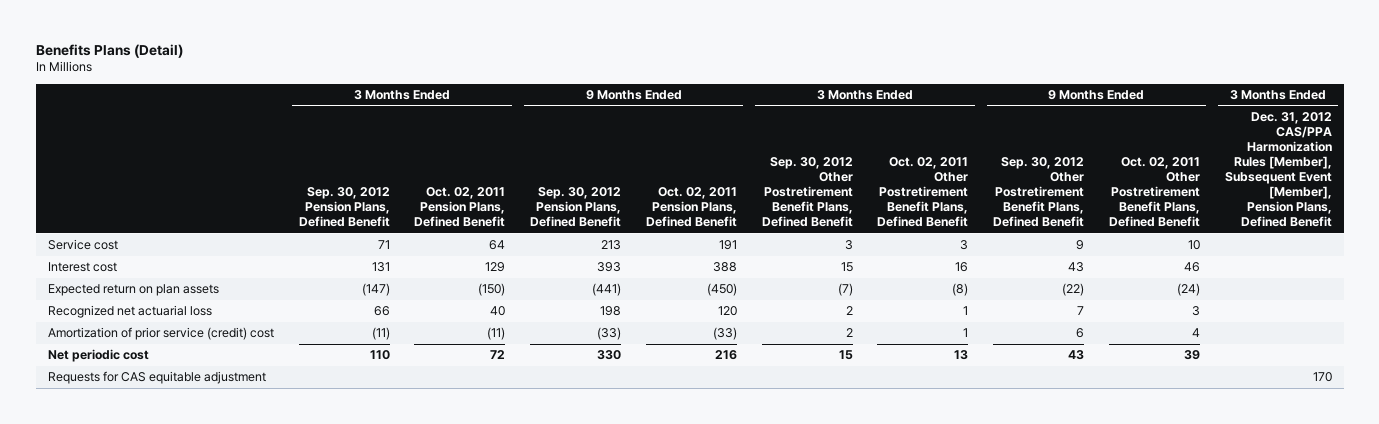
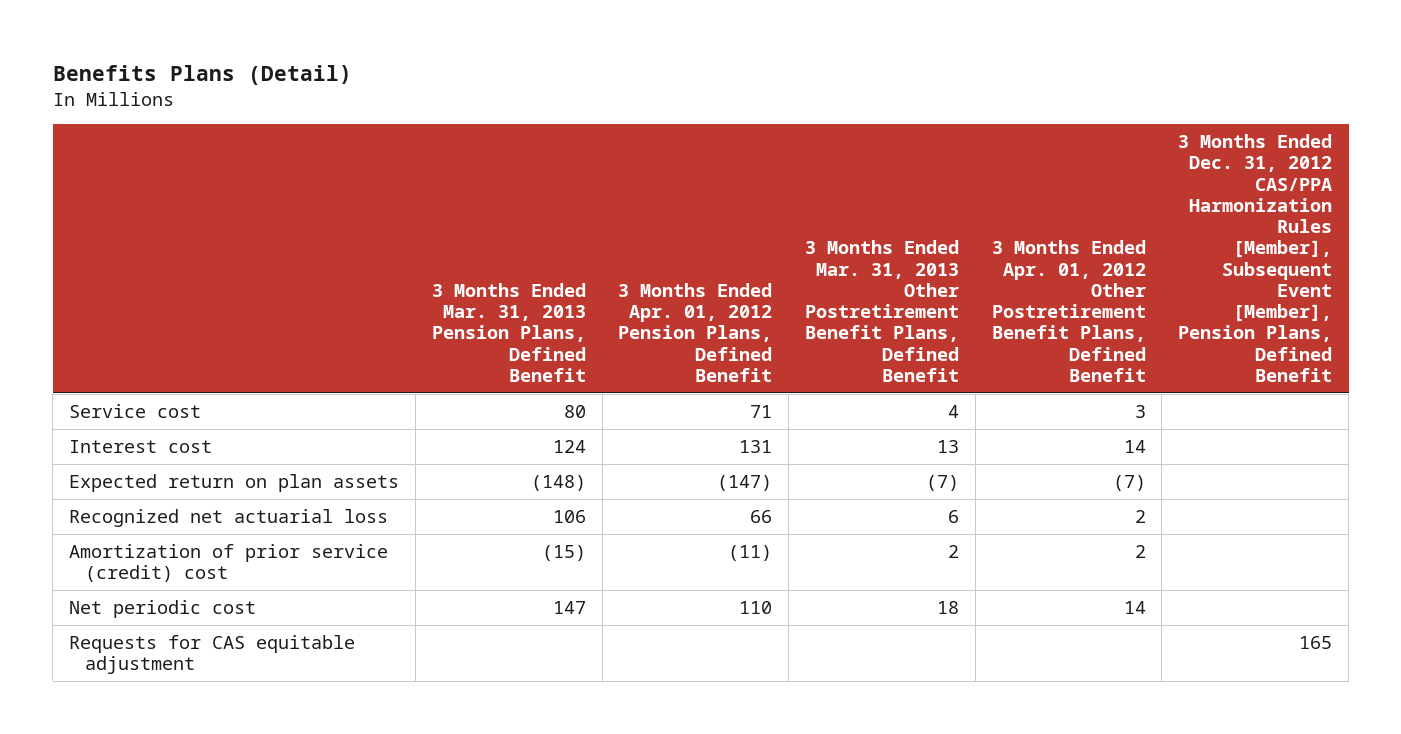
- | 3 Months Ended Sep. 30, 2012 Pension Plans, Defined Benefit | 3 Months Ended Oct. 02, 2011 Pension Plans, Defined Benefit | 9 Months Ended Sep. 30, 2012 Pension Plans, Defined Benefit | 9 Months Ended Oct. 02, 2011 Pension Plans, Defined Benefit | 3 Months Ended Sep. 30, 2012 Other Postretirement Benefit Plans, Defined Benefit | 3 Months Ended Oct. 02, 2011 Other Postretirement Benefit Plans, Defined Benefit | 9 Months Ended Sep. 30, 2012 Other Postretirement Benefit Plans, Defined Benefit | 9 Months Ended Oct. 02, 2011 Other Postretirement Benefit Plans, Defined Benefit | 3 Months Ended Dec. 31, 2012 CAS/PPA Harmonization Rules [Member], Subsequent Event [Member], Pension Plans, Defined Benefit
+ | 3 Months Ended Mar. 31, 2013 Pension Plans, Defined Benefit | 3 Months Ended Apr. 01, 2012 Pension Plans, Defined Benefit | 3 Months Ended Mar. 31, 2013 Other Postretirement Benefit Plans, Defined Benefit | 3 Months Ended Apr. 01, 2012 Other Postretirement Benefit Plans, Defined Benefit | 3 Months Ended Dec. 31, 2012 CAS/PPA Harmonization Rules [Member], Subsequent Event [Member], Pension Plans, Defined Benefit
- Requests for CAS equitable adjustment | | | | | | | | | 170
+ Requests for CAS equitable adjustment | | | | | 165

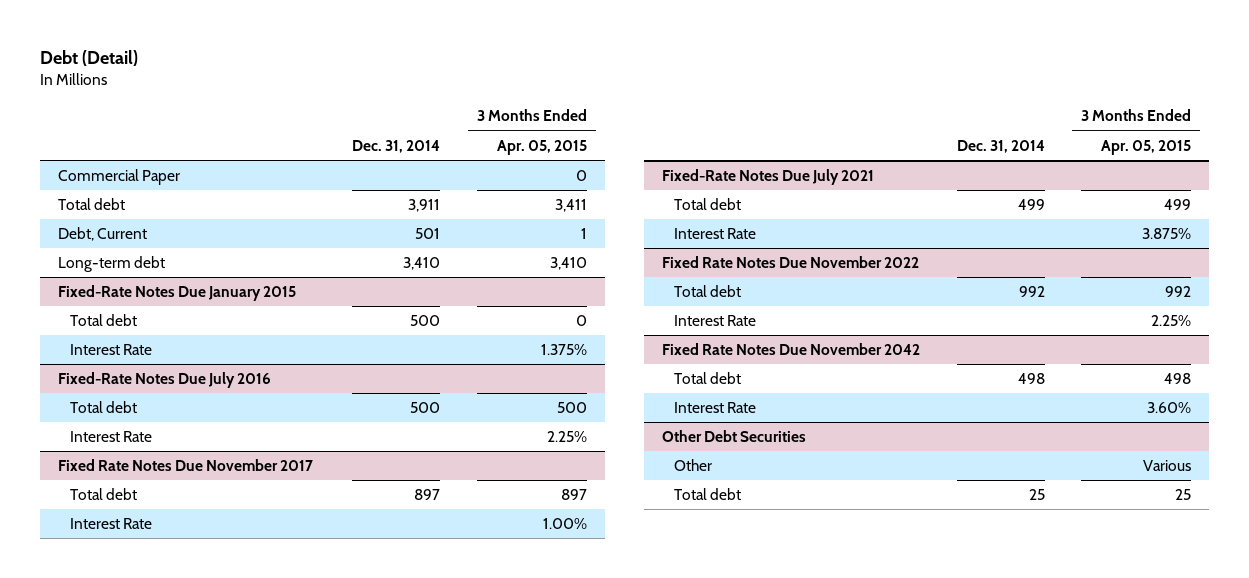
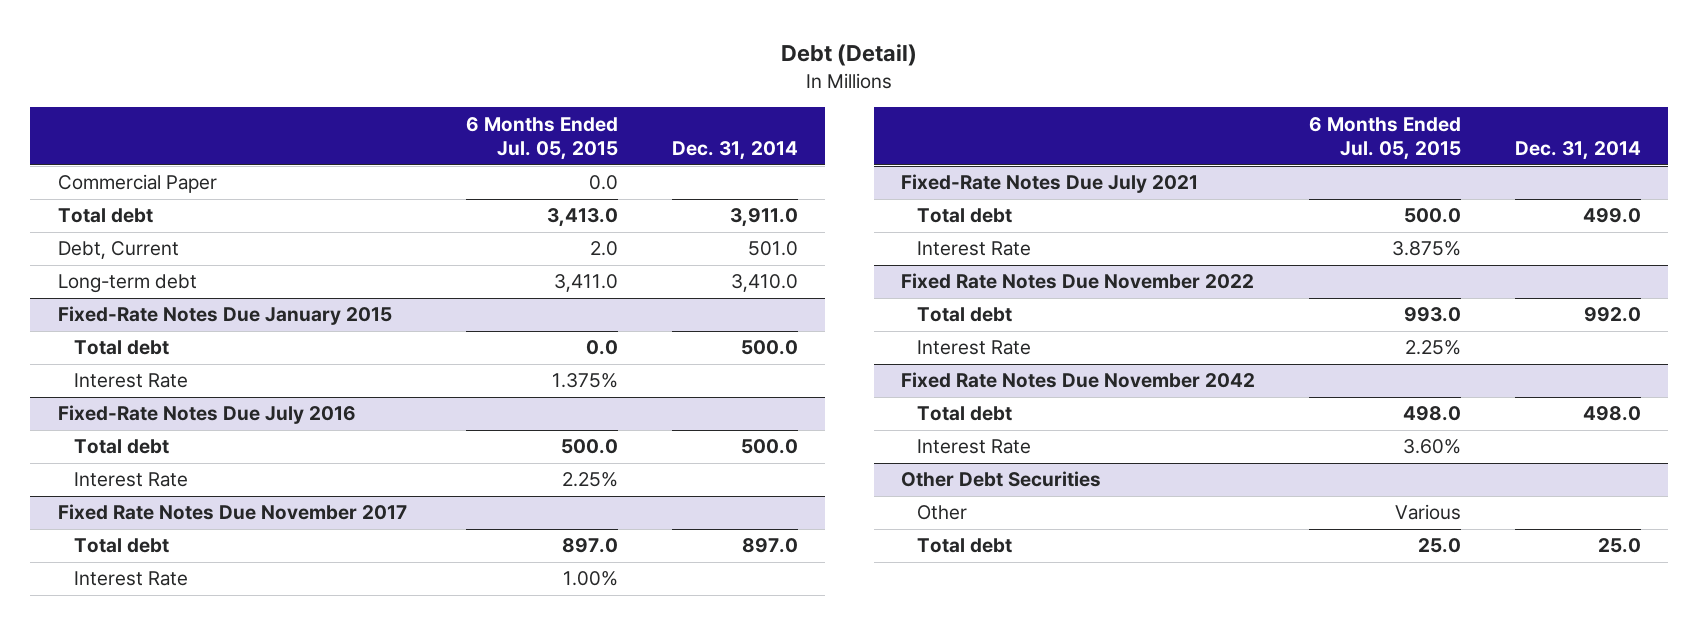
- | Dec. 31, 2014 | 3 Months Ended Apr. 05, 2015
+ | 6 Months Ended Jul. 05, 2015 | Dec. 31, 2014
- Total debt | 3,911 | 3,411
- Debt, Current | 501 | 1
- Long-term debt | 3,410 | 3,410
+ Total debt | 3,413.0 | 3,911.0
+ Debt, Current | 2.0 | 501.0
+ Long-term debt | 3,411.0 | 3,410.0
@ Fixed-Rate Notes Due January 2015
- Total debt | 500 | 0
+ Total debt | 0.0 | 500.0
@ Fixed-Rate Notes Due July 2016
- Total debt | 500 | 500
+ Total debt | 500.0 | 500.0
@ Fixed Rate Notes Due November 2017
- Total debt | 897 | 897
+ Total debt | 897.0 | 897.0
@ Fixed-Rate Notes Due July 2021
- Total debt | 499 | 499
+ Total debt | 500.0 | 499.0
@ Fixed Rate Notes Due November 2022
- Total debt | 992 | 992
+ Total debt | 993.0 | 992.0
@ Fixed Rate Notes Due November 2042
- Total debt | 498 | 498
+ Total debt | 498.0 | 498.0
@ Other Debt Securities
- Total debt | 25 | 25
+ Total debt | 25.0 | 25.0

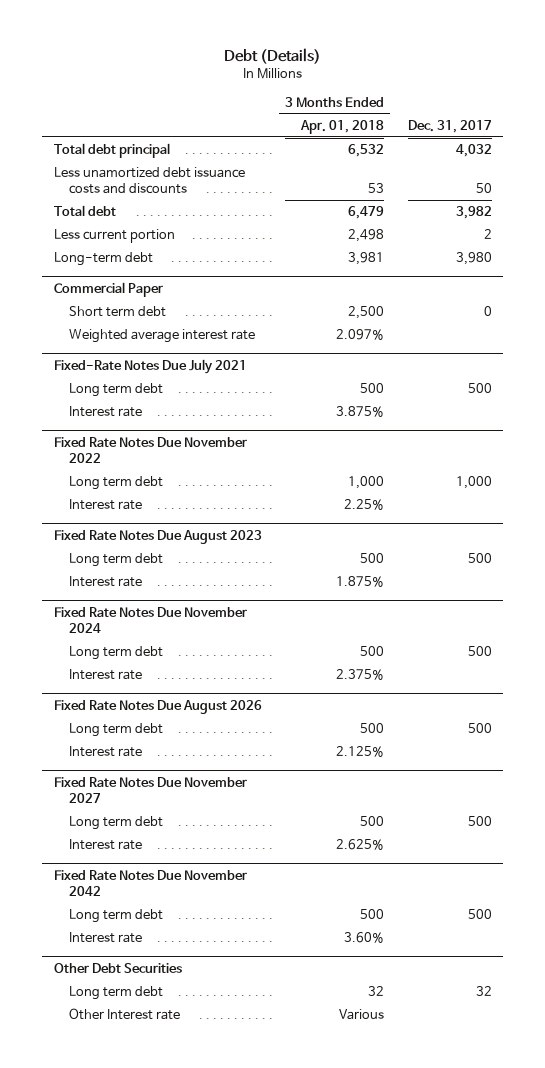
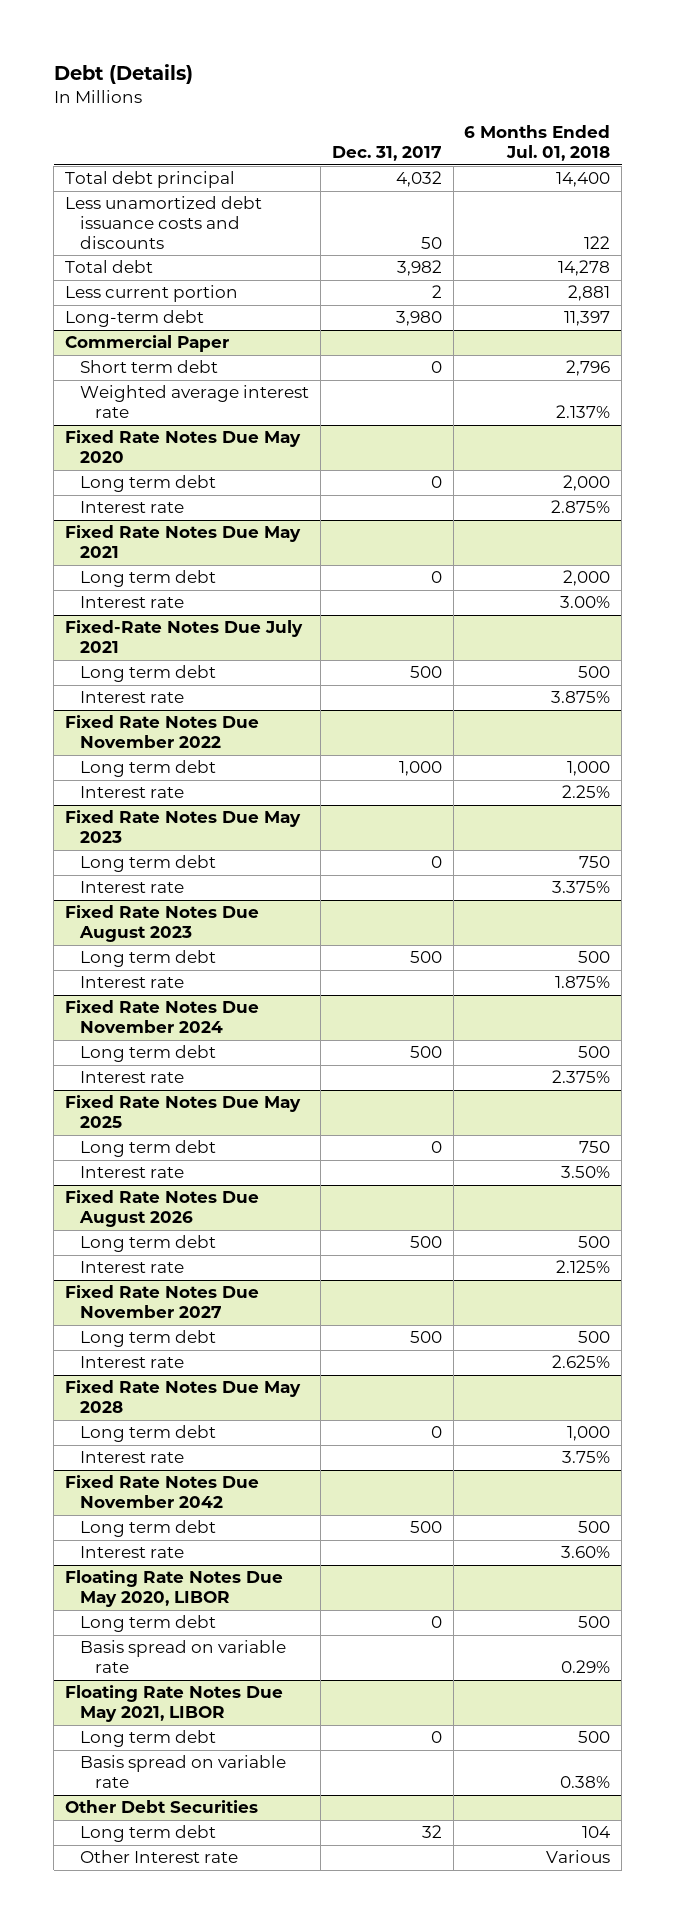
- | 3 Months Ended Apr. 01, 2018 | Dec. 31, 2017
+ | Dec. 31, 2017 | 6 Months Ended Jul. 01, 2018
+ Fixed Rate Notes Due May 2020
+ Long term debt | 0 | 2,000
+ Interest rate | | 2.875%
+ Fixed Rate Notes Due May 2021
+ Long term debt | 0 | 2,000
+ Interest rate | | 3.00%
+ Fixed Rate Notes Due May 2023
+ Long term debt | 0 | 750
+ Interest rate | | 3.375%
+ Fixed Rate Notes Due May 2025
+ Long term debt | 0 | 750
+ Interest rate | | 3.50%
+ Fixed Rate Notes Due May 2028
+ Long term debt | 0 | 1,000
+ Interest rate | | 3.75%
+ Floating Rate Notes Due May 2020, LIBOR
+ Long term debt | 0 | 500
+ Basis spread on variable rate | | 0.29%
+ Floating Rate Notes Due May 2021, LIBOR
+ Long term debt | 0 | 500
+ Basis spread on variable rate | | 0.38%

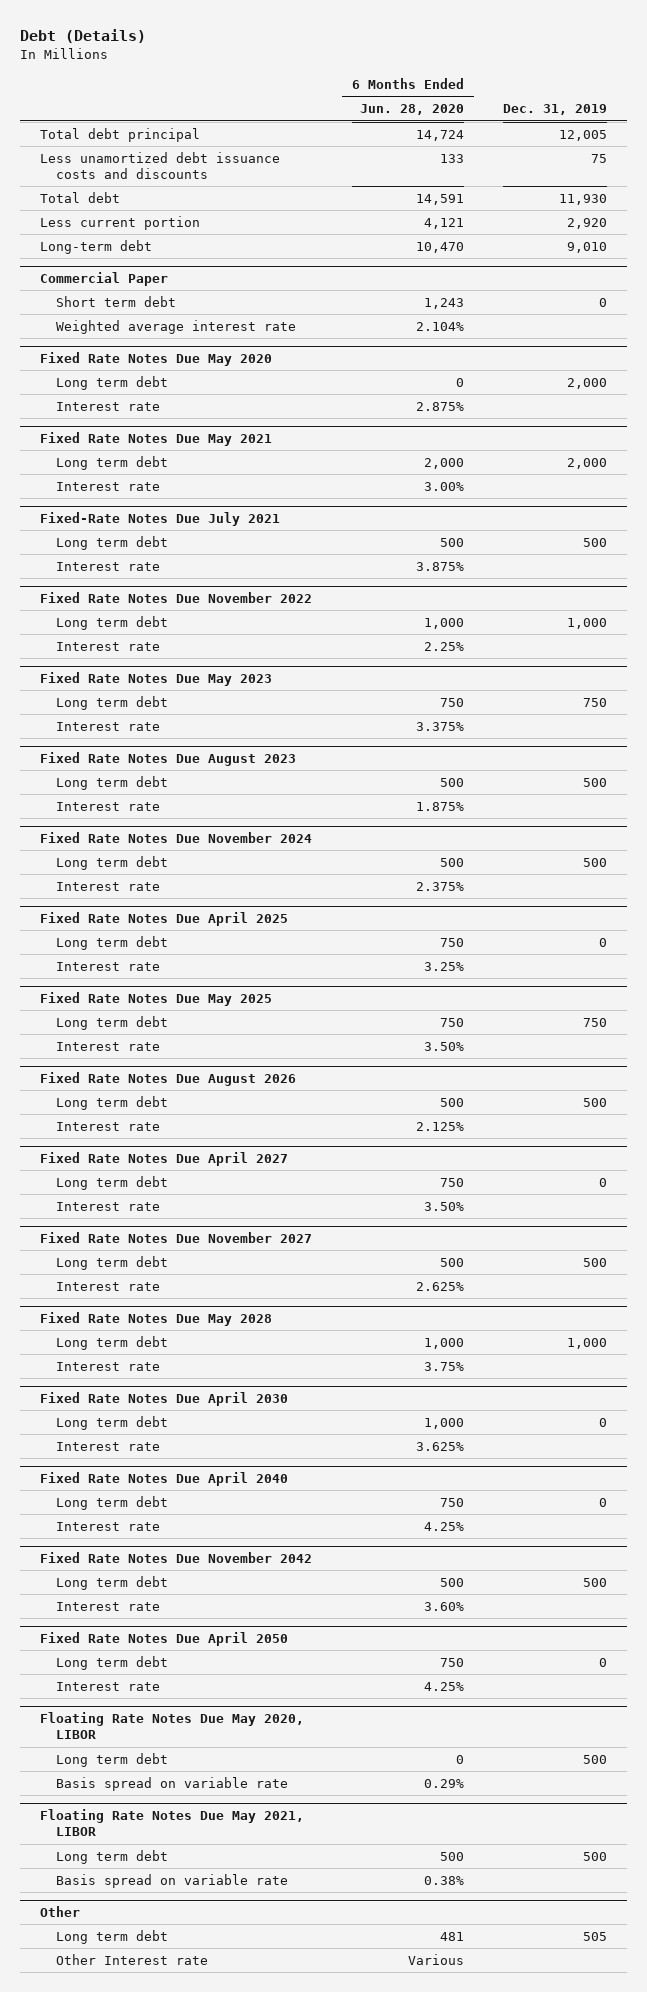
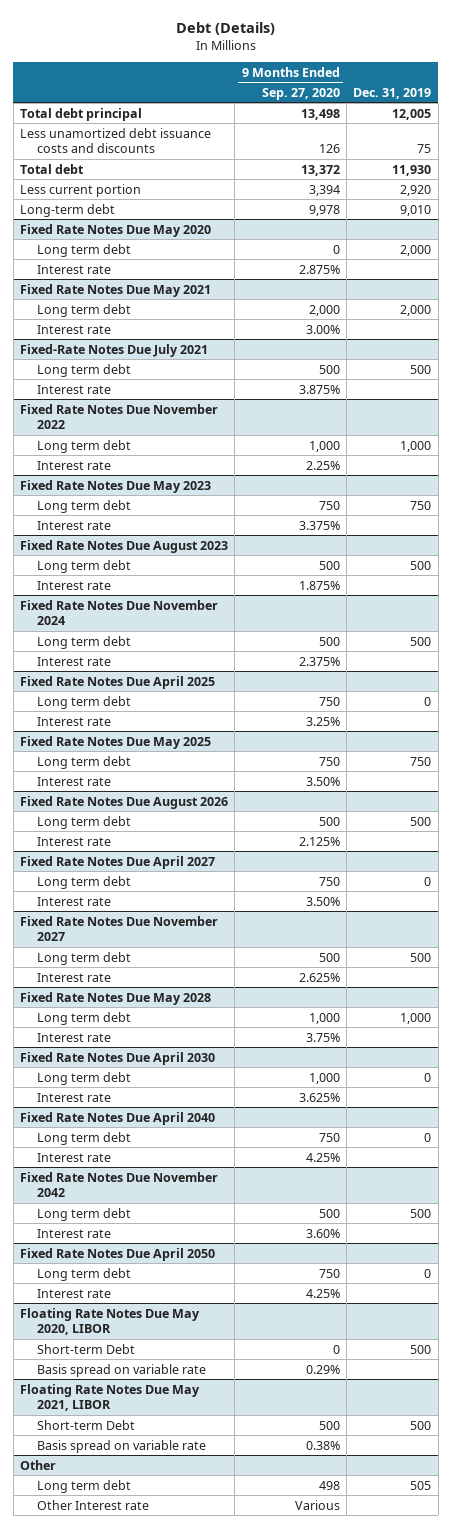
- | 6 Months Ended Jun. 28, 2020 | Dec. 31, 2019
+ | 9 Months Ended Sep. 27, 2020 | Dec. 31, 2019
- Commercial Paper
- Short term debt | 1,243 | 0
- Weighted average interest rate | 2.104% |
@ Floating Rate Notes Due May 2020, LIBOR
- Long term debt | 0 | 500
+ Short-term Debt | 0 | 500
@ Floating Rate Notes Due May 2021, LIBOR
- Long term debt | 500 | 500
+ Short-term Debt | 500 | 500

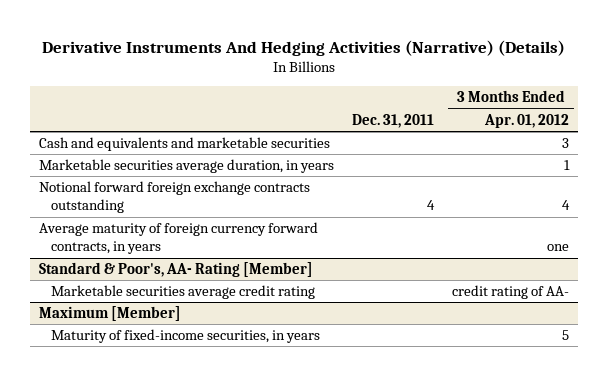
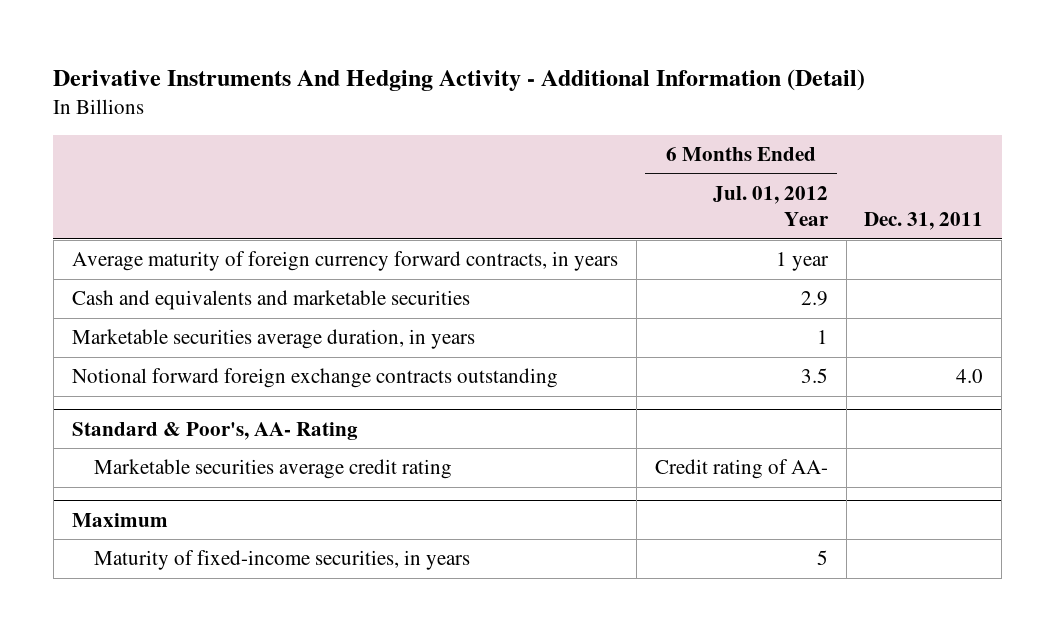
- Derivative Instruments And Hedging Activities (Narrative) (Details)
+ Derivative Instruments And Hedging Activity - Additional Information (Detail)
- | Dec. 31, 2011 | 3 Months Ended Apr. 01, 2012
+ | 6 Months Ended Jul. 01, 2012 Year | Dec. 31, 2011
moved up: Average maturity of foreign currency forward contracts, in years | 1 year |
- Notional forward foreign exchange contracts outstanding | 4 | 4
- Standard & Poor's, AA- Rating [Member]
+ Notional forward foreign exchange contracts outstanding | 3.5 | 4.0
+ Standard & Poor's, AA- Rating
- Maximum [Member]
+ Maximum

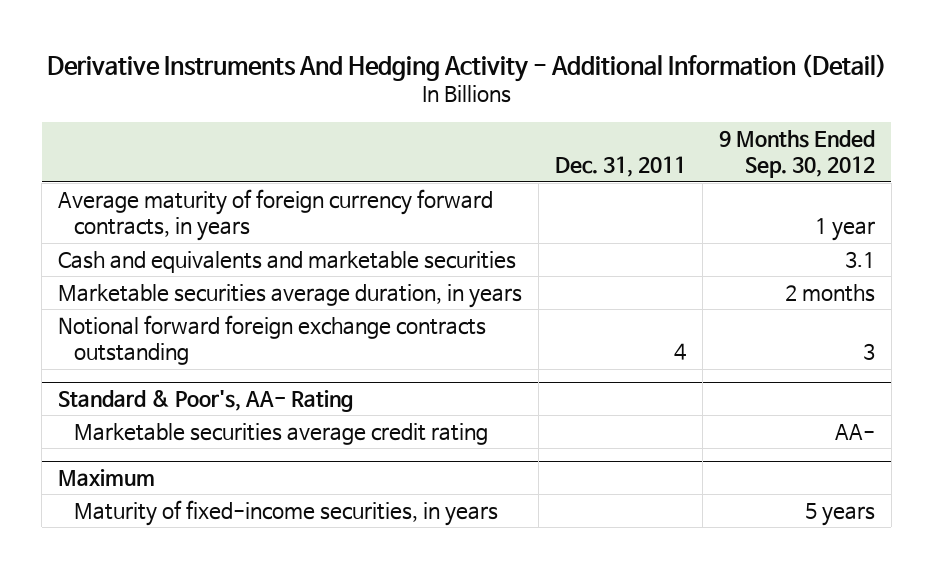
- | 6 Months Ended Jul. 01, 2012 Year | Dec. 31, 2011
+ | Dec. 31, 2011 | 9 Months Ended Sep. 30, 2012
- Notional forward foreign exchange contracts outstanding | 3.5 | 4.0
+ Notional forward foreign exchange contracts outstanding | 4 | 3

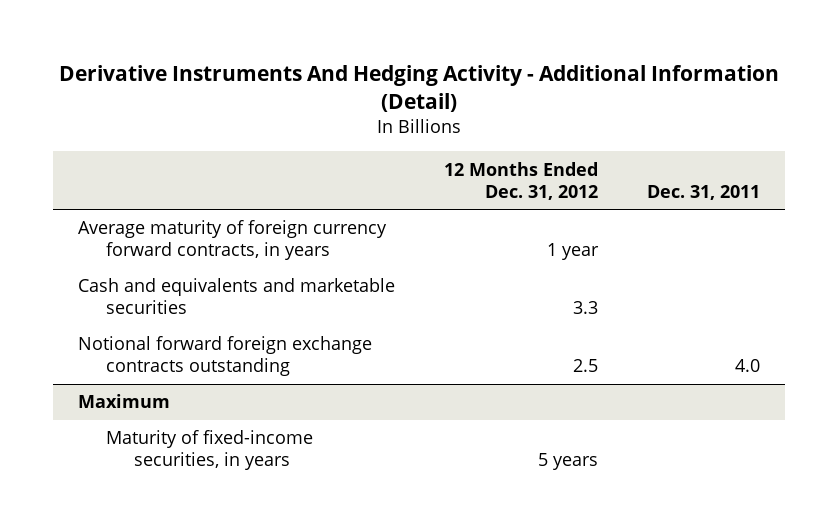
- | Dec. 31, 2011 | 9 Months Ended Sep. 30, 2012
+ | 12 Months Ended Dec. 31, 2012 | Dec. 31, 2011
- Marketable securities average duration, in years | | 2 months
- Notional forward foreign exchange contracts outstanding | 4 | 3
- Standard & Poor's, AA- Rating
- Marketable securities average credit rating | | AA-
+ Notional forward foreign exchange contracts outstanding | 2.5 | 4.0

